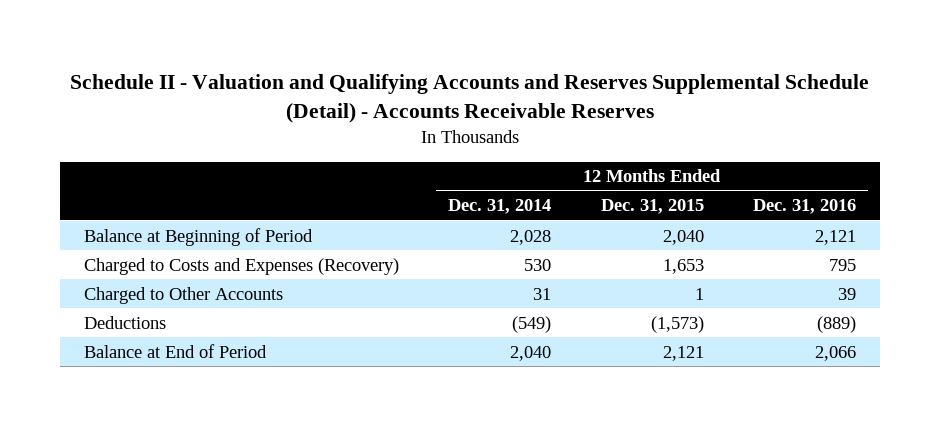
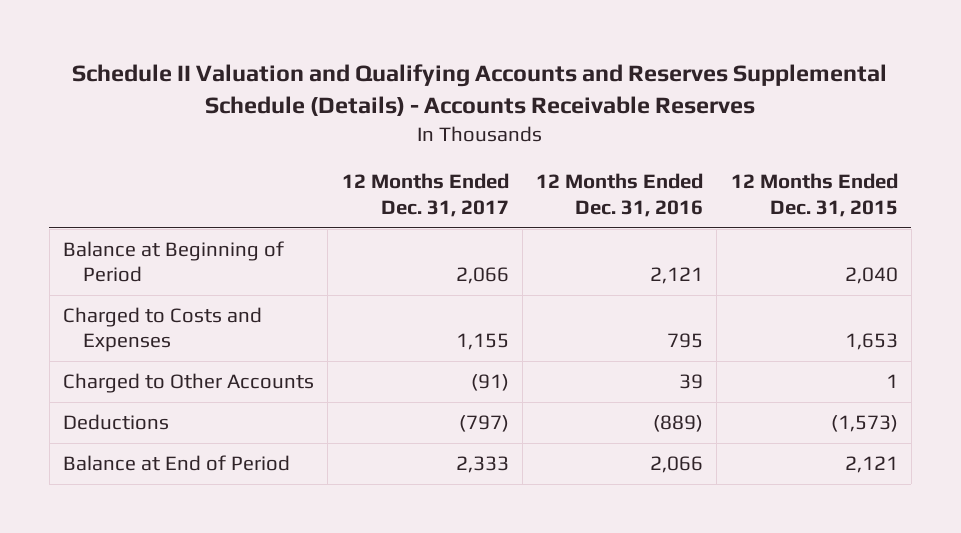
- Schedule II - Valuation and Qualifying Accounts and Reserves Supplemental Schedule (Detail) - Accounts Receivable Reserves
+ Schedule II Valuation and Qualifying Accounts and Reserves Supplemental Schedule (Details) - Accounts Receivable Reserves
- | 12 Months Ended Dec. 31, 2014 | 12 Months Ended Dec. 31, 2015 | 12 Months Ended Dec. 31, 2016
+ | 12 Months Ended Dec. 31, 2017 | 12 Months Ended Dec. 31, 2016 | 12 Months Ended Dec. 31, 2015
- Charged to Costs and Expenses (Recovery) | 530 | 1,653 | 795
+ Charged to Costs and Expenses | 1,155 | 795 | 1,653

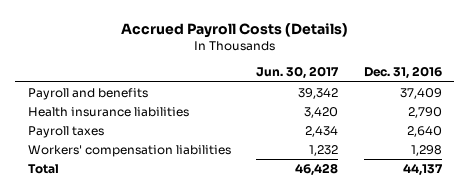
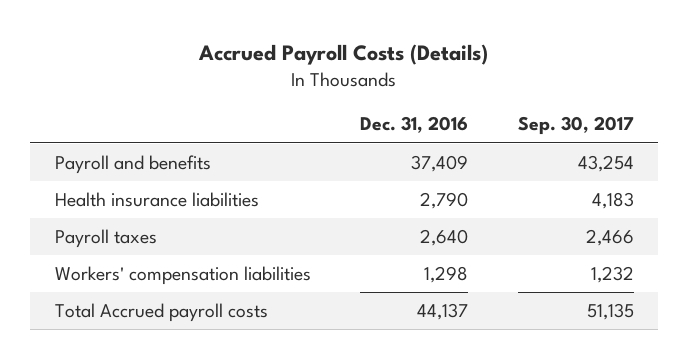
- | Jun. 30, 2017 | Dec. 31, 2016
+ | Dec. 31, 2016 | Sep. 30, 2017
- Total | 46,428 | 44,137
+ Total Accrued payroll costs | 44,137 | 51,135

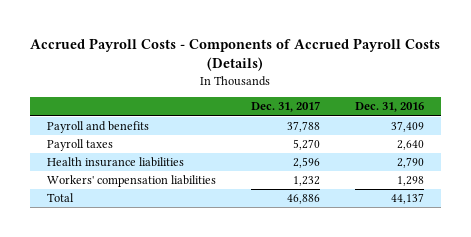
- Accrued Payroll Costs (Details)
+ Accrued Payroll Costs - Components of Accrued Payroll Costs (Details)
- | Dec. 31, 2016 | Sep. 30, 2017
+ | Dec. 31, 2017 | Dec. 31, 2016
moved down: Health insurance liabilities | 2,596 | 2,790
- Total Accrued payroll costs | 44,137 | 51,135
+ Total | 46,886 | 44,137

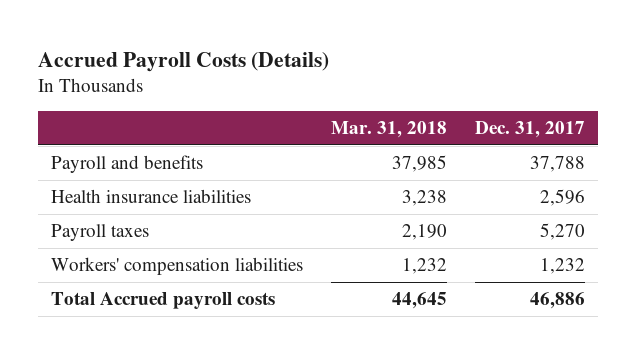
- Accrued Payroll Costs - Components of Accrued Payroll Costs (Details)
+ Accrued Payroll Costs (Details)
- | Dec. 31, 2017 | Dec. 31, 2016
+ | Mar. 31, 2018 | Dec. 31, 2017
moved down: Payroll taxes | 2,190 | 5,270
- Total | 46,886 | 44,137
+ Total Accrued payroll costs | 44,645 | 46,886

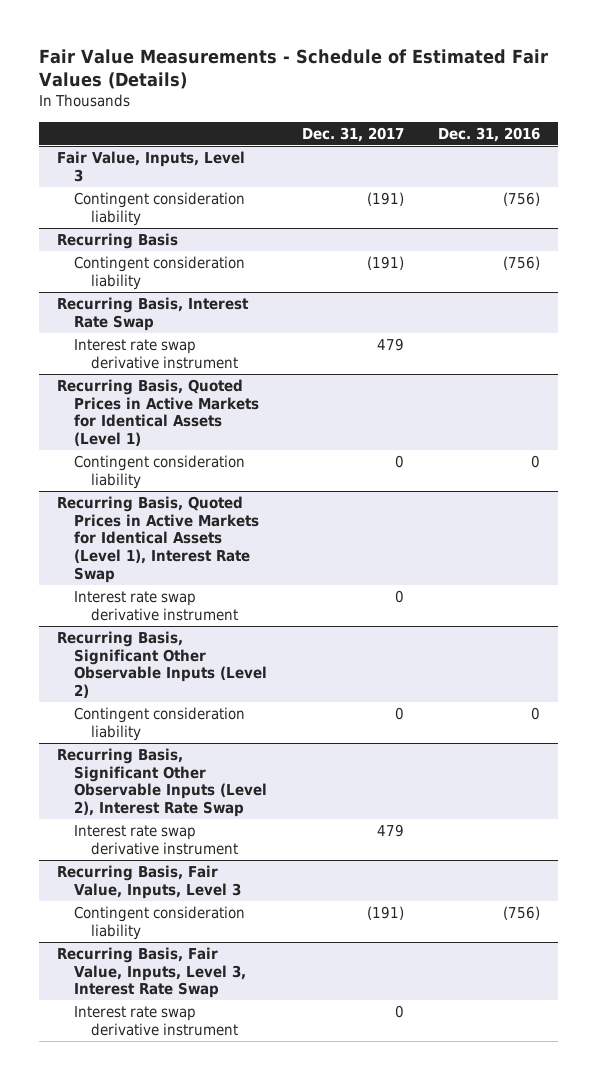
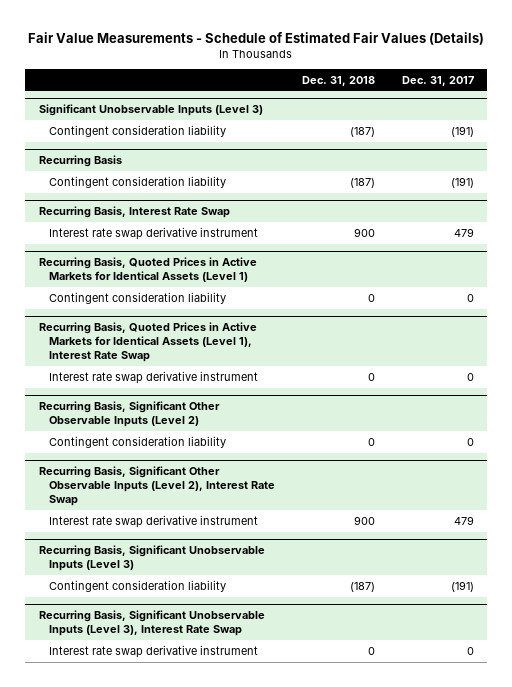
- | Dec. 31, 2017 | Dec. 31, 2016
+ | Dec. 31, 2018 | Dec. 31, 2017
- Fair Value, Inputs, Level 3
+ Significant Unobservable Inputs (Level 3)
- Recurring Basis, Fair Value, Inputs, Level 3
+ Recurring Basis, Significant Unobservable Inputs (Level 3)
- Recurring Basis, Fair Value, Inputs, Level 3, Interest Rate Swap
+ Recurring Basis, Significant Unobservable Inputs (Level 3), Interest Rate Swap

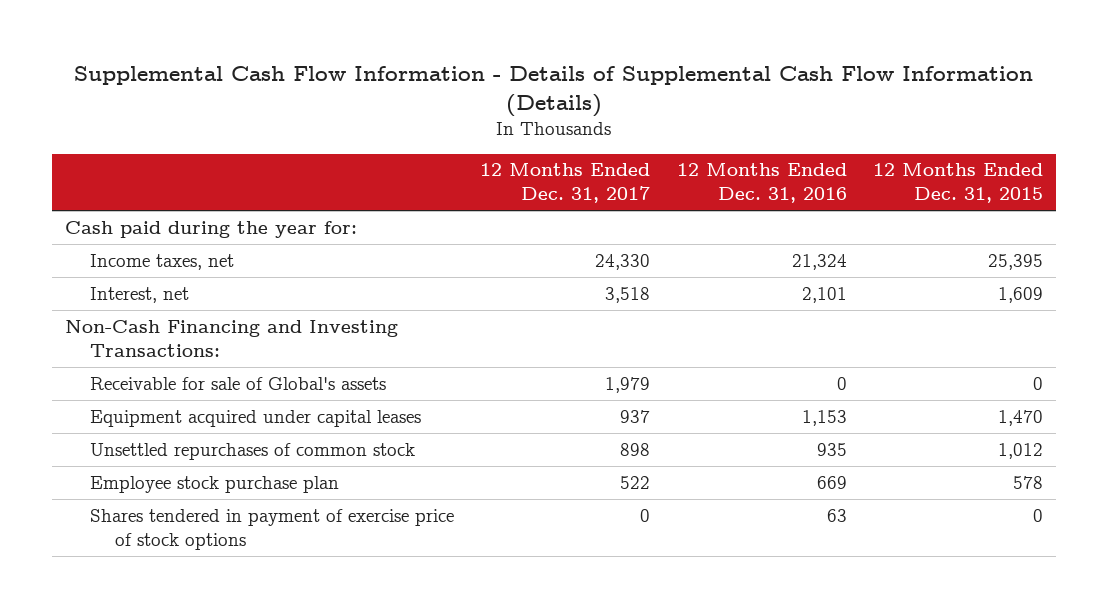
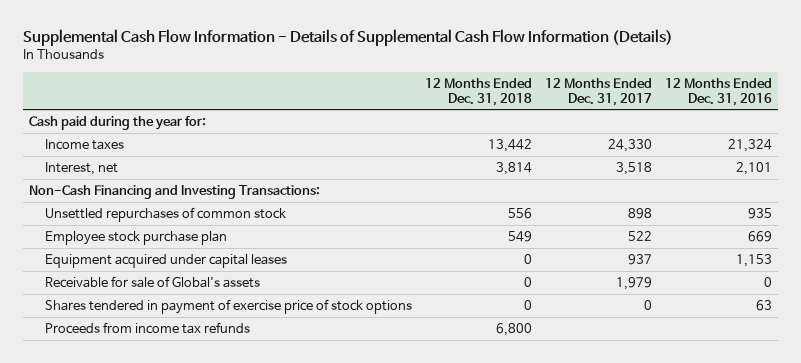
- | 12 Months Ended Dec. 31, 2017 | 12 Months Ended Dec. 31, 2016 | 12 Months Ended Dec. 31, 2015
+ | 12 Months Ended Dec. 31, 2018 | 12 Months Ended Dec. 31, 2017 | 12 Months Ended Dec. 31, 2016
- Income taxes, net | 24,330 | 21,324 | 25,395
+ Income taxes | 13,442 | 24,330 | 21,324
moved down: Equipment acquired under capital leases | 0 | 937 | 1,153
moved down: Receivable for sale of Global's assets | 0 | 1,979 | 0
+ Proceeds from income tax refunds | 6,800 | |

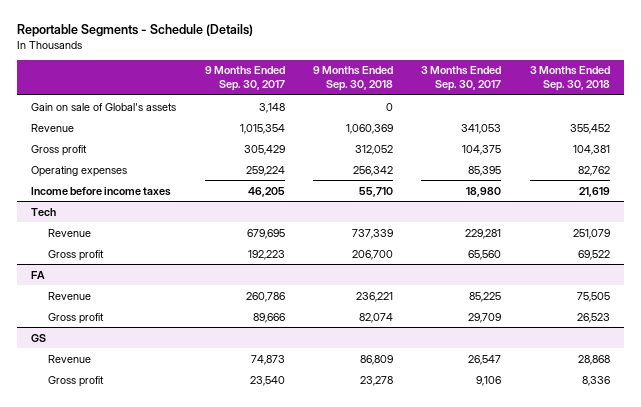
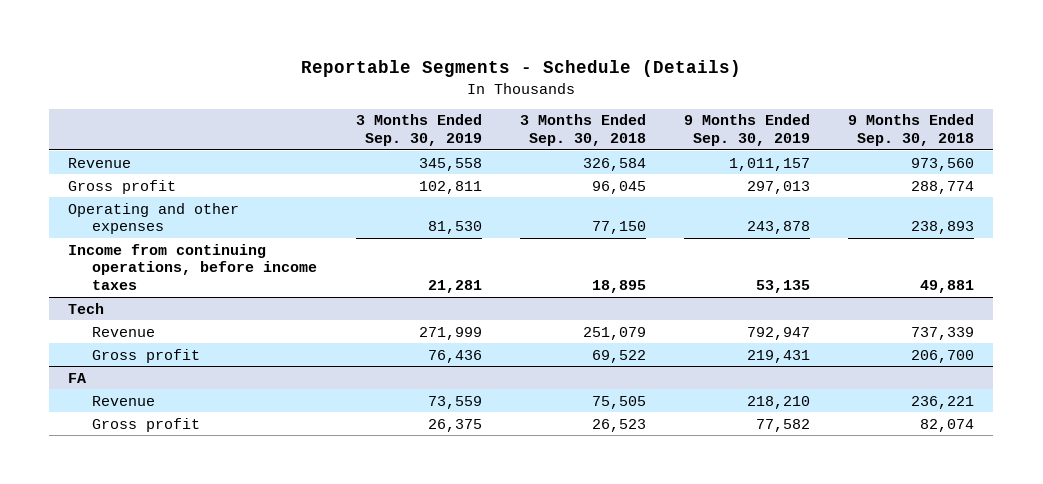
- | 9 Months Ended Sep. 30, 2017 | 9 Months Ended Sep. 30, 2018 | 3 Months Ended Sep. 30, 2017 | 3 Months Ended Sep. 30, 2018
+ | 3 Months Ended Sep. 30, 2019 | 3 Months Ended Sep. 30, 2018 | 9 Months Ended Sep. 30, 2019 | 9 Months Ended Sep. 30, 2018
- Gain on sale of Global's assets | 3,148 | 0 | |
- Revenue | 1,015,354 | 1,060,369 | 341,053 | 355,452
- Gross profit | 305,429 | 312,052 | 104,375 | 104,381
- Operating expenses | 259,224 | 256,342 | 85,395 | 82,762
- Income before income taxes | 46,205 | 55,710 | 18,980 | 21,619
+ Revenue | 345,558 | 326,584 | 1,011,157 | 973,560
+ Gross profit | 102,811 | 96,045 | 297,013 | 288,774
+ Operating and other expenses | 81,530 | 77,150 | 243,878 | 238,893
+ Income from continuing operations, before income taxes | 21,281 | 18,895 | 53,135 | 49,881
- GS
- Revenue | 74,873 | 86,809 | 26,547 | 28,868
- Gross profit | 23,540 | 23,278 | 9,106 | 8,336

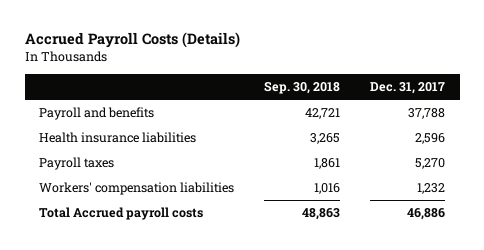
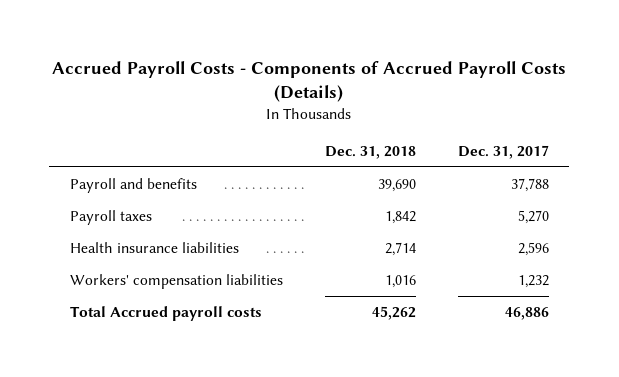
- Accrued Payroll Costs (Details)
+ Accrued Payroll Costs - Components of Accrued Payroll Costs (Details)
- | Sep. 30, 2018 | Dec. 31, 2017
+ | Dec. 31, 2018 | Dec. 31, 2017
moved down: Health insurance liabilities | 2,714 | 2,596

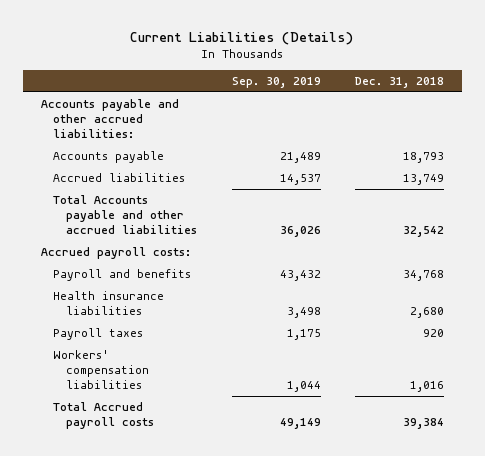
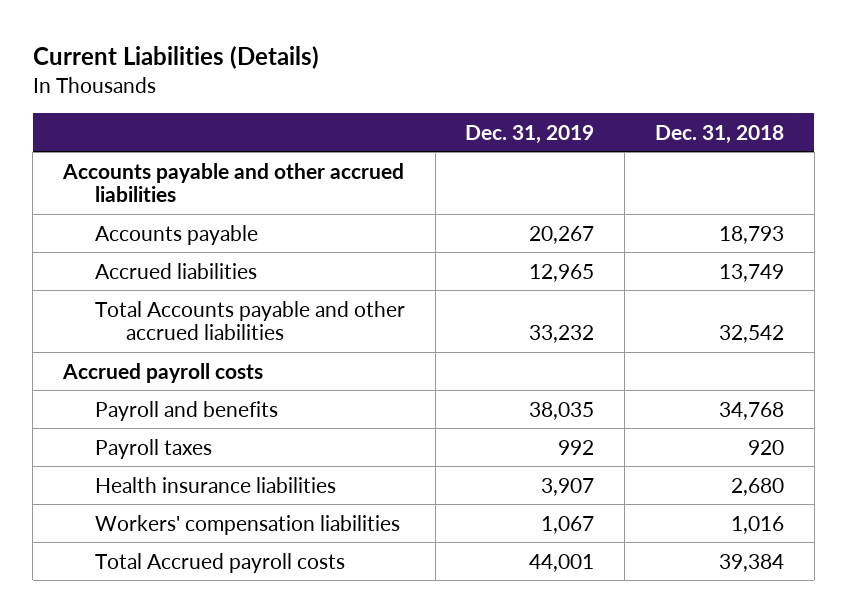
- | Sep. 30, 2019 | Dec. 31, 2018
+ | Dec. 31, 2019 | Dec. 31, 2018
- Accounts payable and other accrued liabilities:
+ Accounts payable and other accrued liabilities
- Accrued payroll costs:
+ Accrued payroll costs
moved down: Health insurance liabilities | 3,907 | 2,680

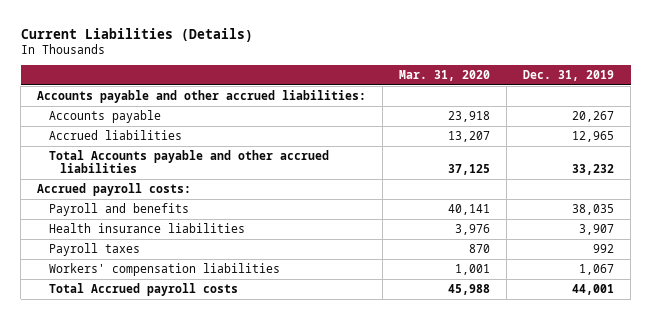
- | Dec. 31, 2019 | Dec. 31, 2018
+ | Mar. 31, 2020 | Dec. 31, 2019
- Accounts payable and other accrued liabilities
+ Accounts payable and other accrued liabilities:
- Accrued payroll costs
+ Accrued payroll costs:
moved down: Payroll taxes | 870 | 992

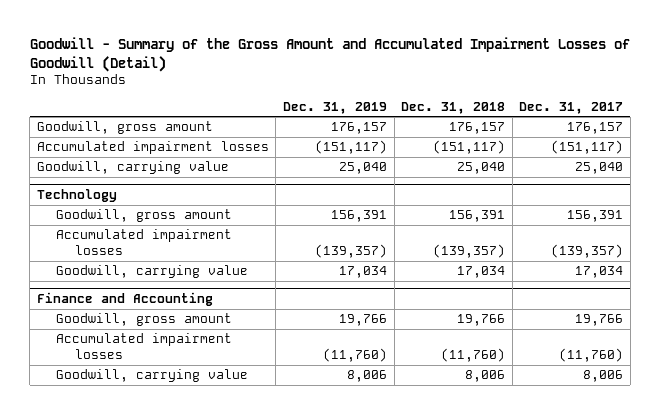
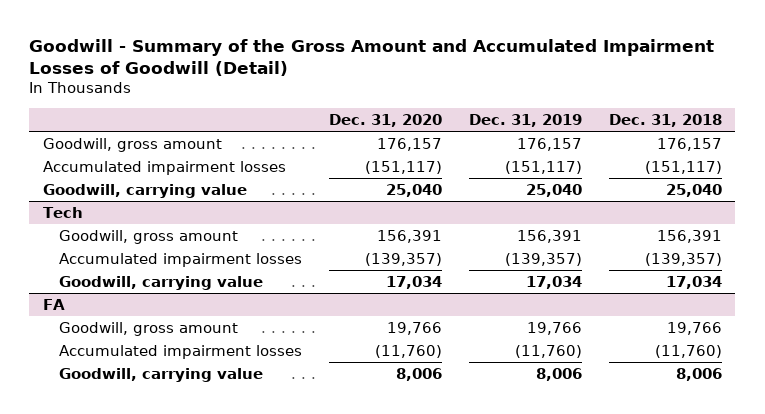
- | Dec. 31, 2019 | Dec. 31, 2018 | Dec. 31, 2017
+ | Dec. 31, 2020 | Dec. 31, 2019 | Dec. 31, 2018
- Technology
+ Tech
- Finance and Accounting
+ FA

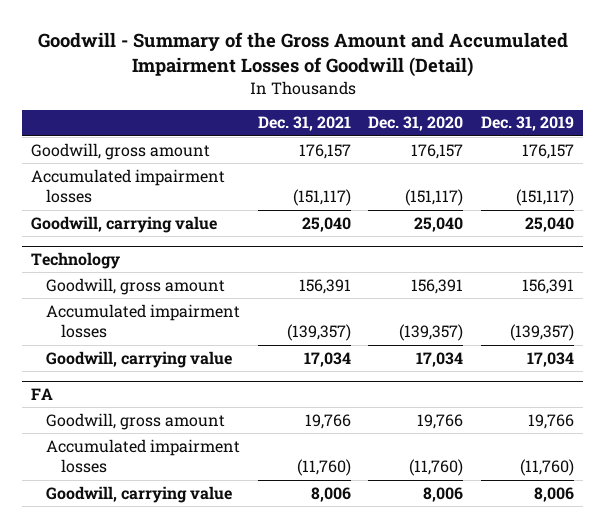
- | Dec. 31, 2020 | Dec. 31, 2019 | Dec. 31, 2018
+ | Dec. 31, 2021 | Dec. 31, 2020 | Dec. 31, 2019
- Tech
+ Technology

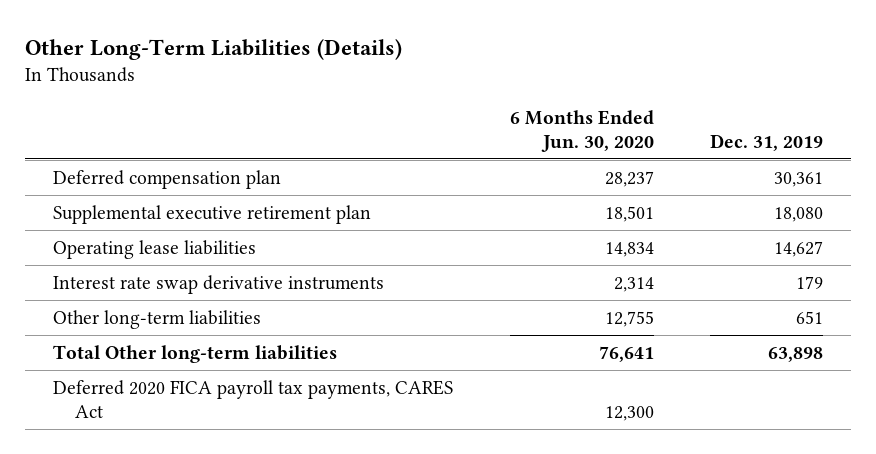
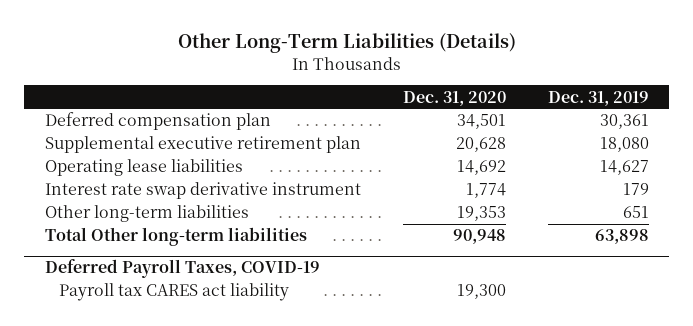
- | 6 Months Ended Jun. 30, 2020 | Dec. 31, 2019
+ | Dec. 31, 2020 | Dec. 31, 2019
- Interest rate swap derivative instruments | 2,314 | 179
+ Interest rate swap derivative instrument | 1,774 | 179
- Deferred 2020 FICA payroll tax payments, CARES Act | 12,300 |
+ Deferred Payroll Taxes, COVID-19
+ Payroll tax CARES act liability | 19,300 |

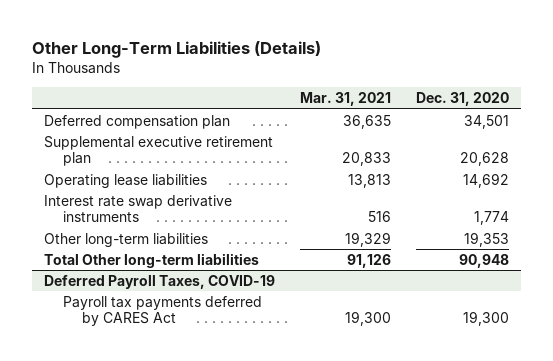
- | Dec. 31, 2020 | Dec. 31, 2019
+ | Mar. 31, 2021 | Dec. 31, 2020
- Interest rate swap derivative instrument | 1,774 | 179
+ Interest rate swap derivative instruments | 516 | 1,774
@ Deferred Payroll Taxes, COVID-19
- Payroll tax CARES act liability | 19,300 |
+ Payroll tax payments deferred by CARES Act | 19,300 | 19,300

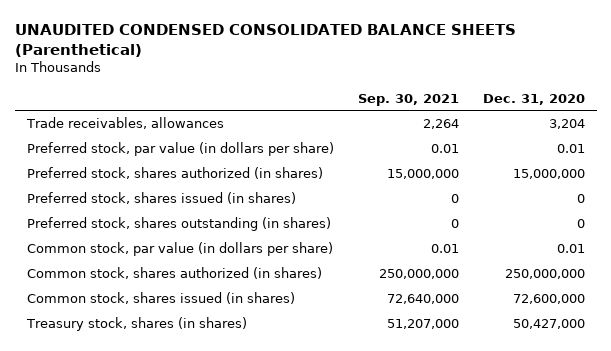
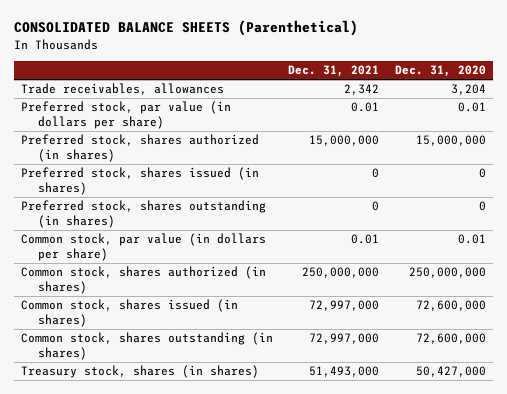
- UNAUDITED CONDENSED CONSOLIDATED BALANCE SHEETS (Parenthetical)
+ CONSOLIDATED BALANCE SHEETS (Parenthetical)
- | Sep. 30, 2021 | Dec. 31, 2020
+ | Dec. 31, 2021 | Dec. 31, 2020
+ Common stock, shares outstanding (in shares) | 72,997,000 | 72,600,000

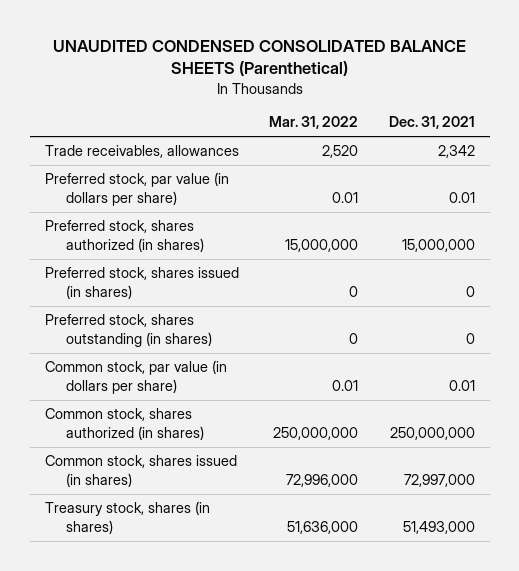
- CONSOLIDATED BALANCE SHEETS (Parenthetical)
+ UNAUDITED CONDENSED CONSOLIDATED BALANCE SHEETS (Parenthetical)
- | Dec. 31, 2021 | Dec. 31, 2020
+ | Mar. 31, 2022 | Dec. 31, 2021
- Common stock, shares outstanding (in shares) | 72,997,000 | 72,600,000

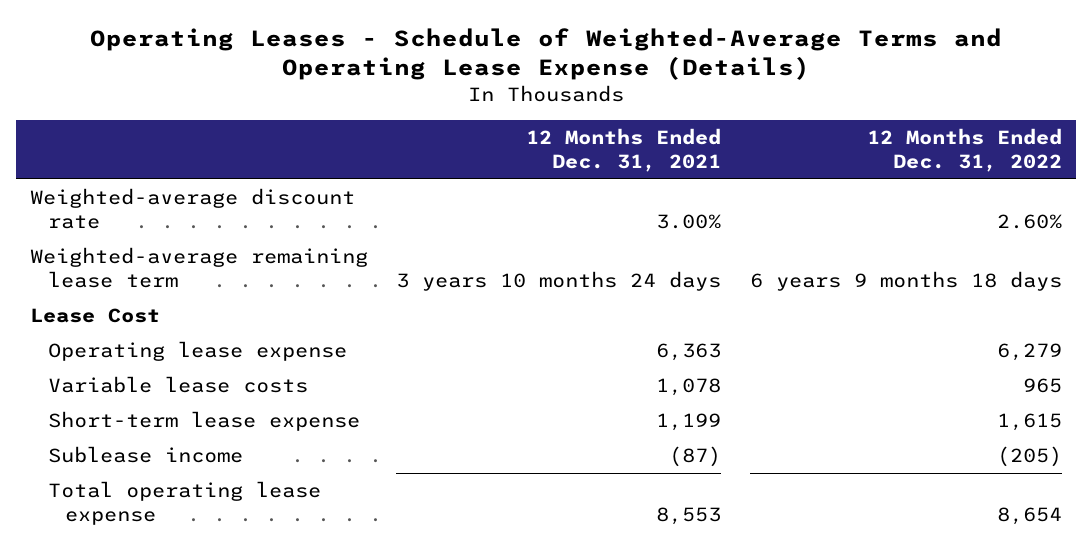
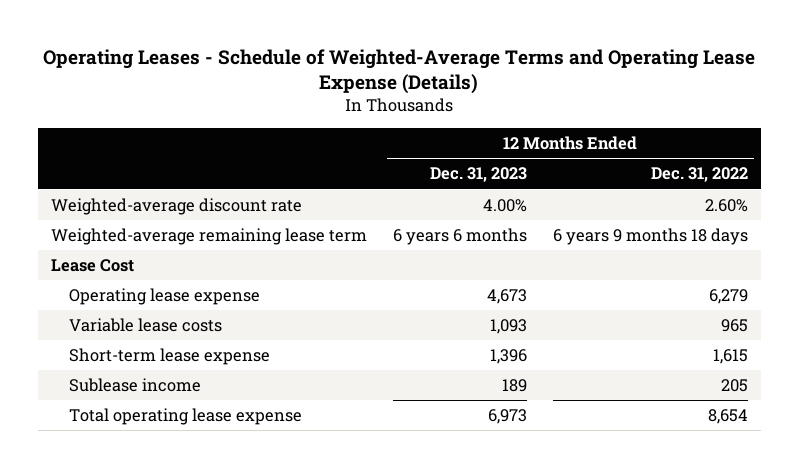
- | 12 Months Ended Dec. 31, 2021 | 12 Months Ended Dec. 31, 2022
+ | 12 Months Ended Dec. 31, 2023 | 12 Months Ended Dec. 31, 2022
- Sublease income | (87) | (205)
+ Sublease income | 189 | 205

